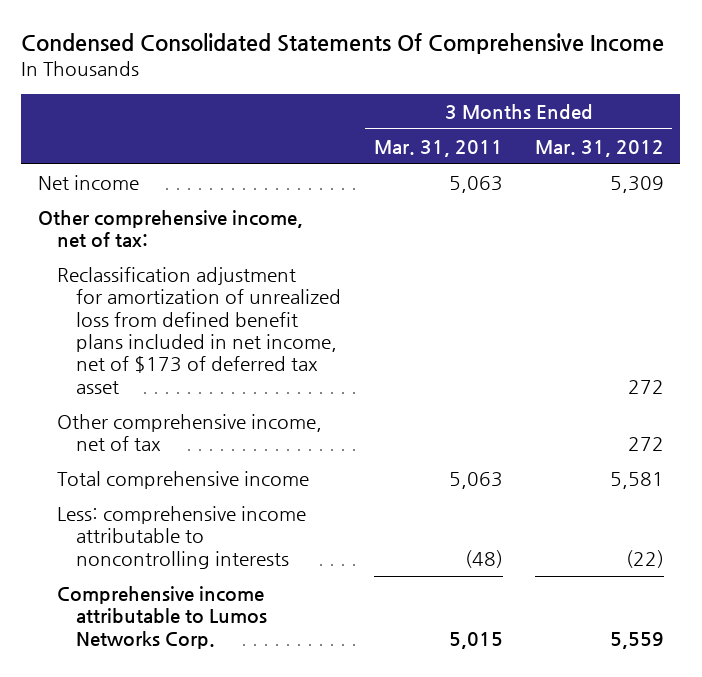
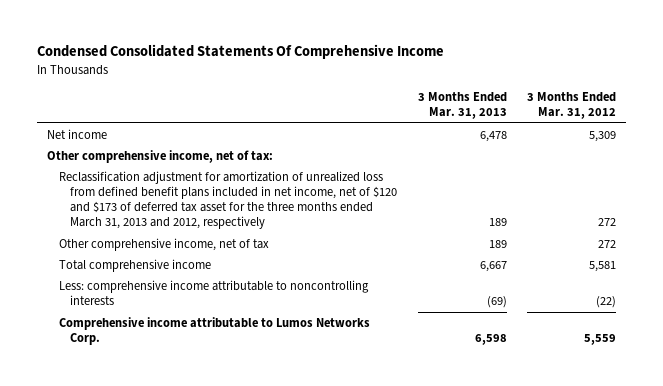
- | 3 Months Ended Mar. 31, 2011 | 3 Months Ended Mar. 31, 2012
+ | 3 Months Ended Mar. 31, 2013 | 3 Months Ended Mar. 31, 2012
- Reclassification adjustment for amortization of unrealized loss from defined benefit plans included in net income, net of $173 of deferred tax asset | | 272
+ Reclassification adjustment for amortization of unrealized loss from defined benefit plans included in net income, net of $120 and $173 of deferred tax asset for the three months ended March 31, 2013 and 2012, respectively | 189 | 272

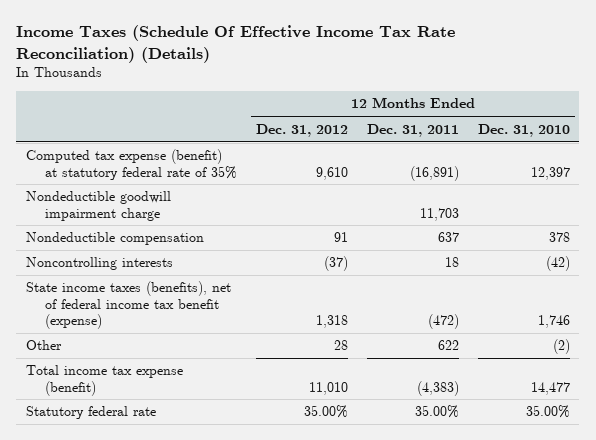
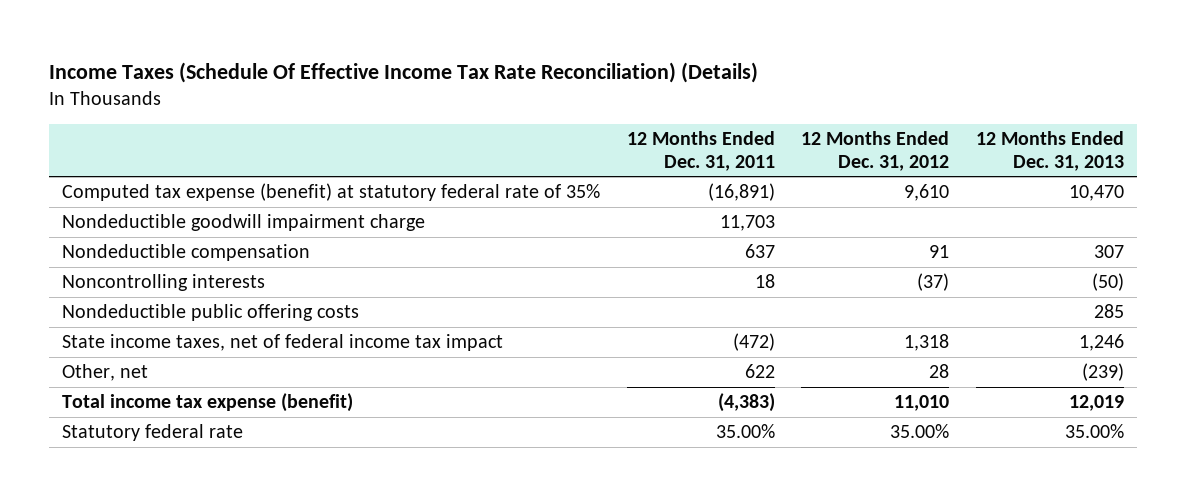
- | 12 Months Ended Dec. 31, 2012 | 12 Months Ended Dec. 31, 2011 | 12 Months Ended Dec. 31, 2010
+ | 12 Months Ended Dec. 31, 2011 | 12 Months Ended Dec. 31, 2012 | 12 Months Ended Dec. 31, 2013
- State income taxes (benefits), net of federal income tax benefit (expense) | 1,318 | (472) | 1,746
- Other | 28 | 622 | (2)
+ Nondeductible public offering costs | | | 285
+ State income taxes, net of federal income tax impact | (472) | 1,318 | 1,246
+ Other, net | 622 | 28 | (239)

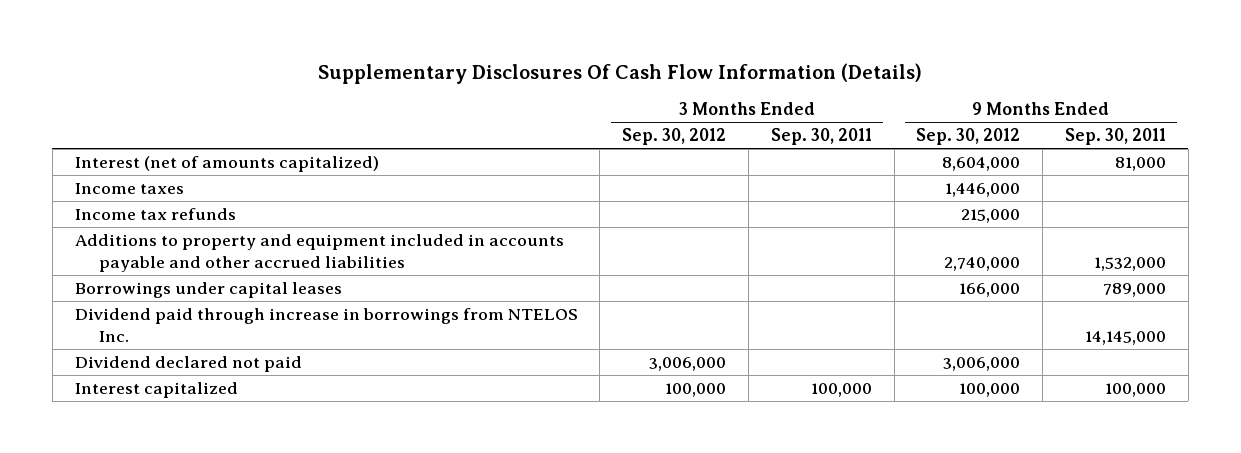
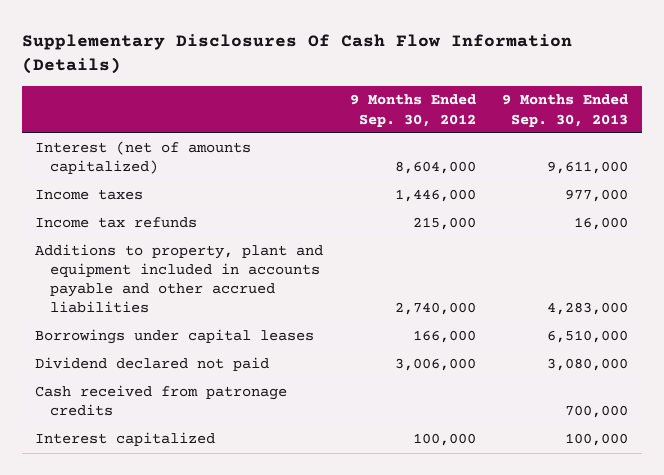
- | 3 Months Ended Sep. 30, 2012 | 3 Months Ended Sep. 30, 2011 | 9 Months Ended Sep. 30, 2012 | 9 Months Ended Sep. 30, 2011
+ | 9 Months Ended Sep. 30, 2012 | 9 Months Ended Sep. 30, 2013
- Additions to property and equipment included in accounts payable and other accrued liabilities | | | 2,740,000 | 1,532,000
+ Additions to property, plant and equipment included in accounts payable and other accrued liabilities | 2,740,000 | 4,283,000
- Dividend paid through increase in borrowings from NTELOS Inc. | | | | 14,145,000
+ Cash received from patronage credits | | 700,000

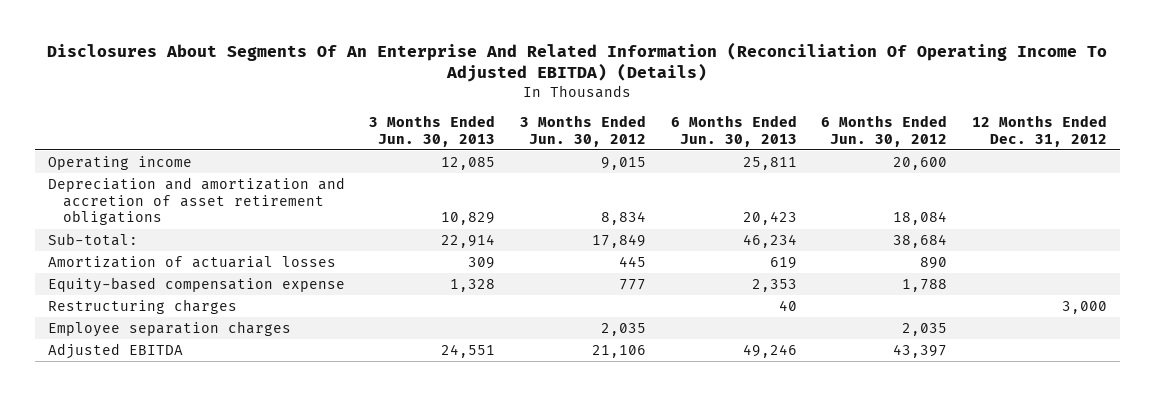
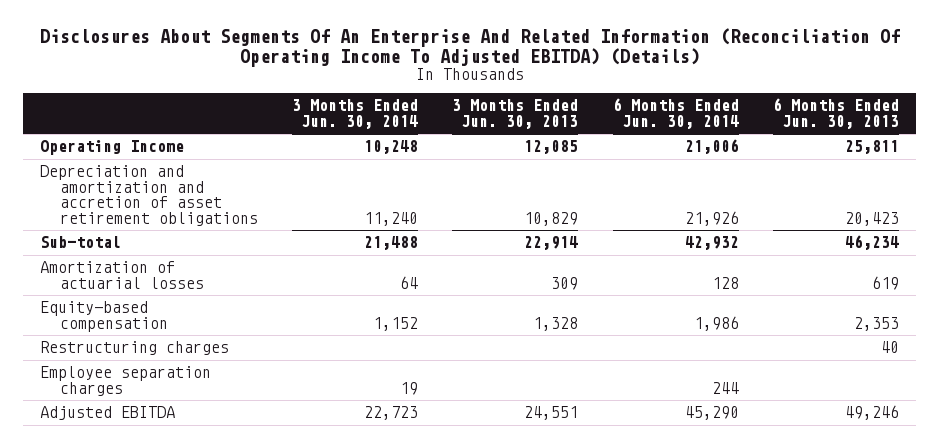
- | 3 Months Ended Jun. 30, 2013 | 3 Months Ended Jun. 30, 2012 | 6 Months Ended Jun. 30, 2013 | 6 Months Ended Jun. 30, 2012 | 12 Months Ended Dec. 31, 2012
+ | 3 Months Ended Jun. 30, 2014 | 3 Months Ended Jun. 30, 2013 | 6 Months Ended Jun. 30, 2014 | 6 Months Ended Jun. 30, 2013
- Operating income | 12,085 | 9,015 | 25,811 | 20,600 |
+ Operating Income | 10,248 | 12,085 | 21,006 | 25,811
- Sub-total: | 22,914 | 17,849 | 46,234 | 38,684 |
+ Sub-total | 21,488 | 22,914 | 42,932 | 46,234
- Equity-based compensation expense | 1,328 | 777 | 2,353 | 1,788 |
+ Equity-based compensation | 1,152 | 1,328 | 1,986 | 2,353

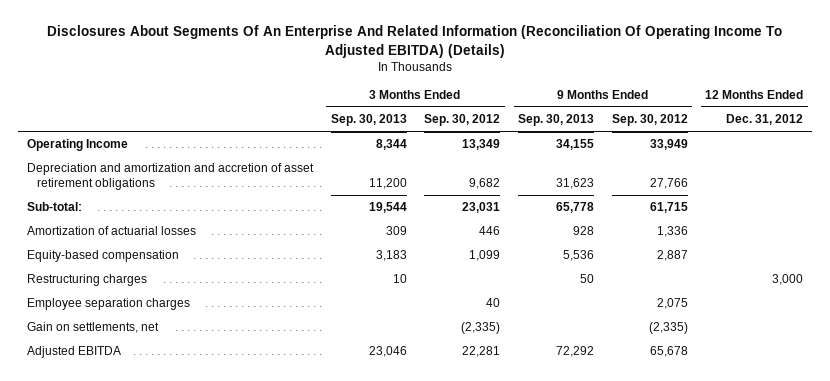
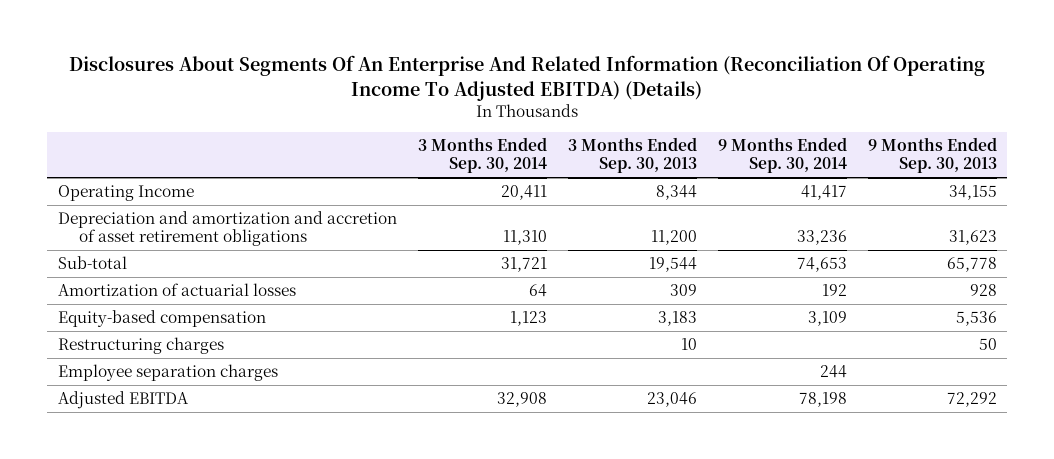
- | 3 Months Ended Sep. 30, 2013 | 3 Months Ended Sep. 30, 2012 | 9 Months Ended Sep. 30, 2013 | 9 Months Ended Sep. 30, 2012 | 12 Months Ended Dec. 31, 2012
+ | 3 Months Ended Sep. 30, 2014 | 3 Months Ended Sep. 30, 2013 | 9 Months Ended Sep. 30, 2014 | 9 Months Ended Sep. 30, 2013
- Sub-total: | 19,544 | 23,031 | 65,778 | 61,715 |
+ Sub-total | 31,721 | 19,544 | 74,653 | 65,778
- Gain on settlements, net | | (2,335) | | (2,335) |

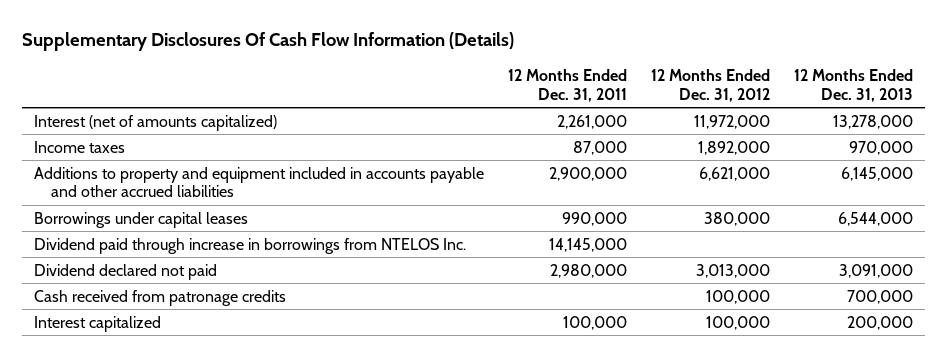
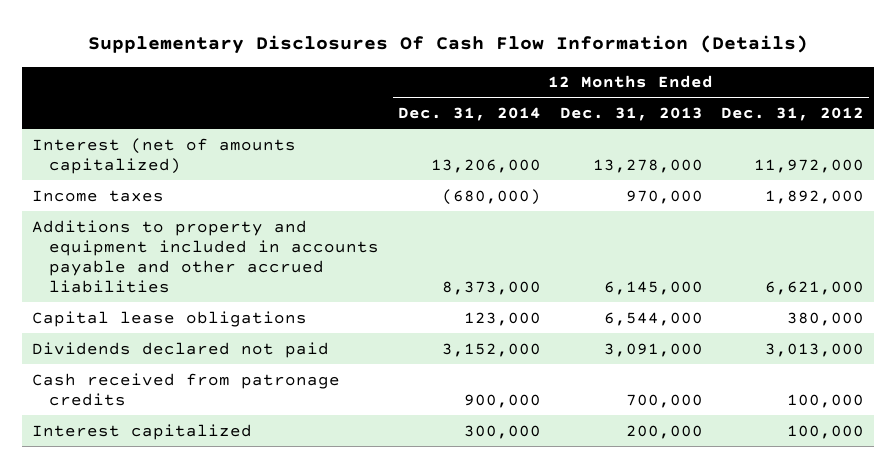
- | 12 Months Ended Dec. 31, 2011 | 12 Months Ended Dec. 31, 2012 | 12 Months Ended Dec. 31, 2013
+ | 12 Months Ended Dec. 31, 2014 | 12 Months Ended Dec. 31, 2013 | 12 Months Ended Dec. 31, 2012
- Borrowings under capital leases | 990,000 | 380,000 | 6,544,000
- Dividend paid through increase in borrowings from NTELOS Inc. | 14,145,000 | |
- Dividend declared not paid | 2,980,000 | 3,013,000 | 3,091,000
+ Capital lease obligations | 123,000 | 6,544,000 | 380,000
+ Dividends declared not paid | 3,152,000 | 3,091,000 | 3,013,000

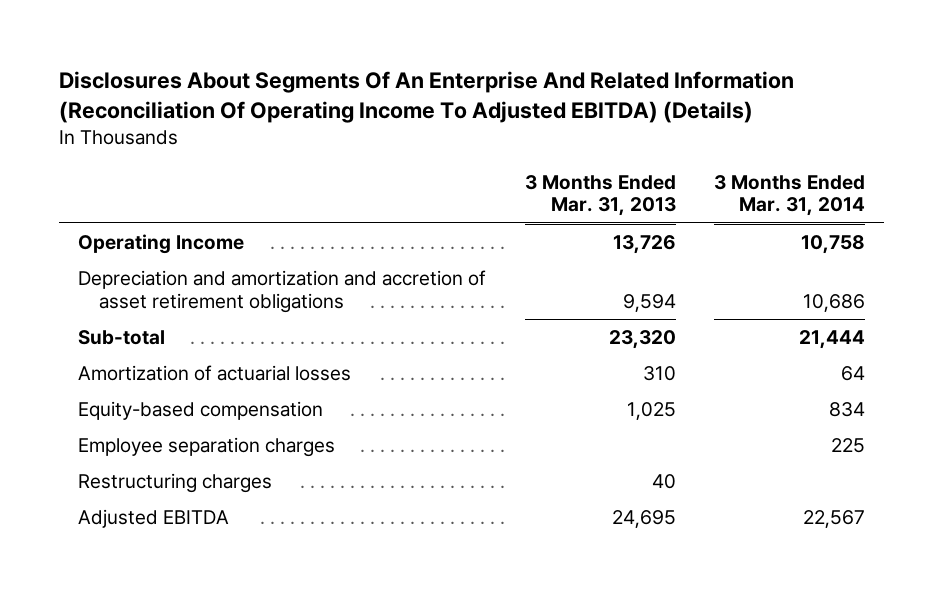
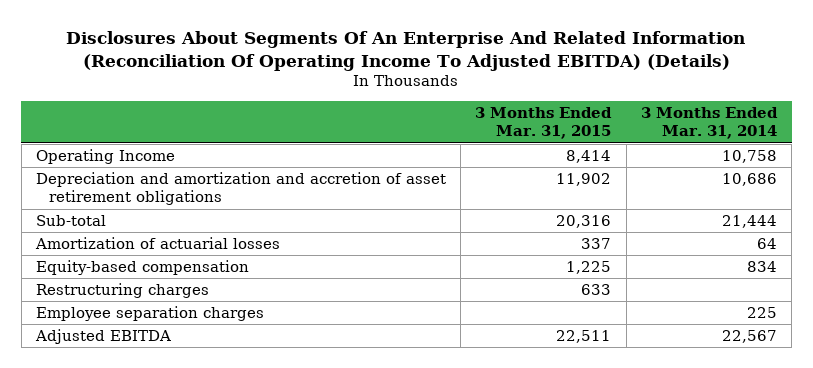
- | 3 Months Ended Mar. 31, 2013 | 3 Months Ended Mar. 31, 2014
+ | 3 Months Ended Mar. 31, 2015 | 3 Months Ended Mar. 31, 2014
moved down: Employee separation charges | | 225

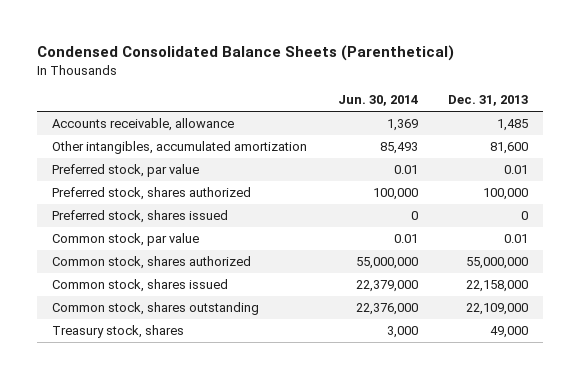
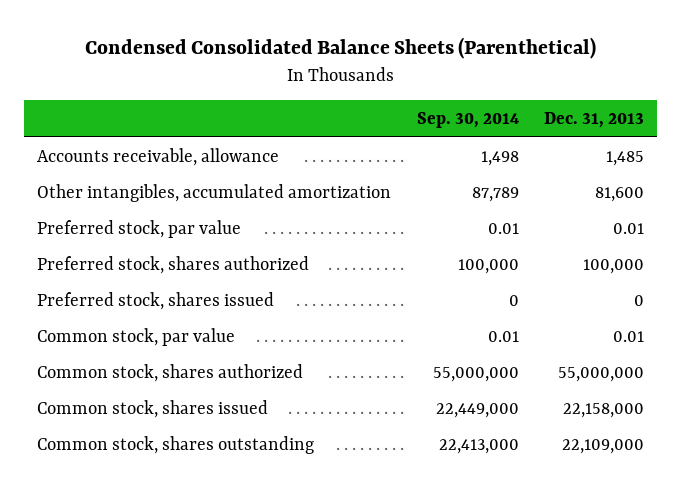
- | Jun. 30, 2014 | Dec. 31, 2013
+ | Sep. 30, 2014 | Dec. 31, 2013
- Treasury stock, shares | 3,000 | 49,000

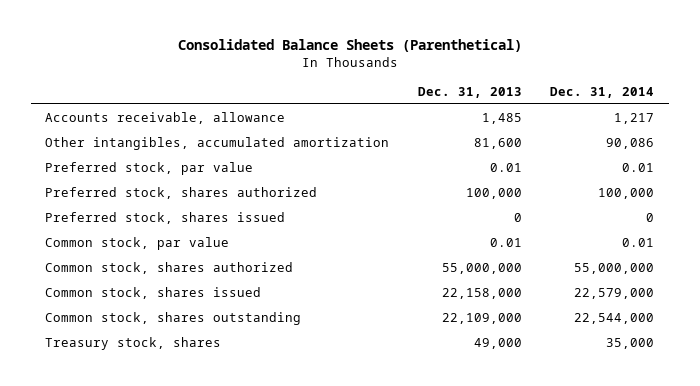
- Condensed Consolidated Balance Sheets (Parenthetical)
+ Consolidated Balance Sheets (Parenthetical)
- | Sep. 30, 2014 | Dec. 31, 2013
+ | Dec. 31, 2013 | Dec. 31, 2014
+ Treasury stock, shares | 49,000 | 35,000

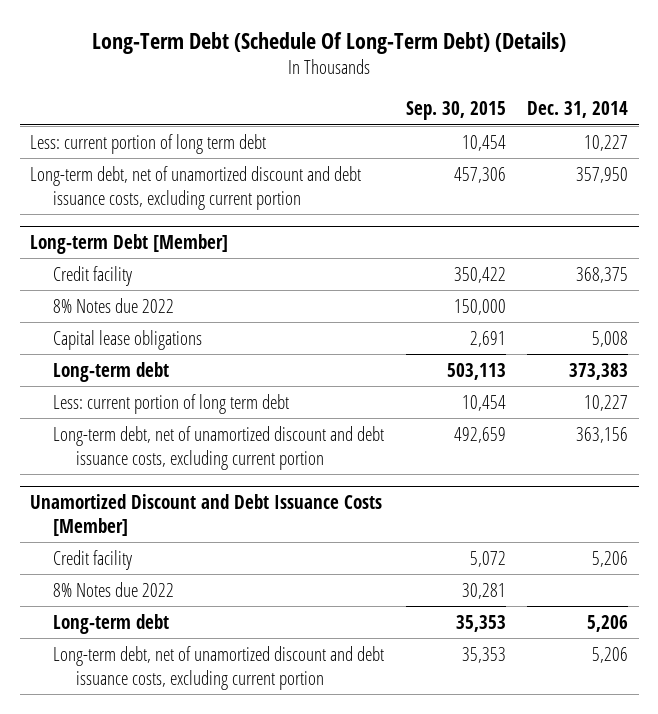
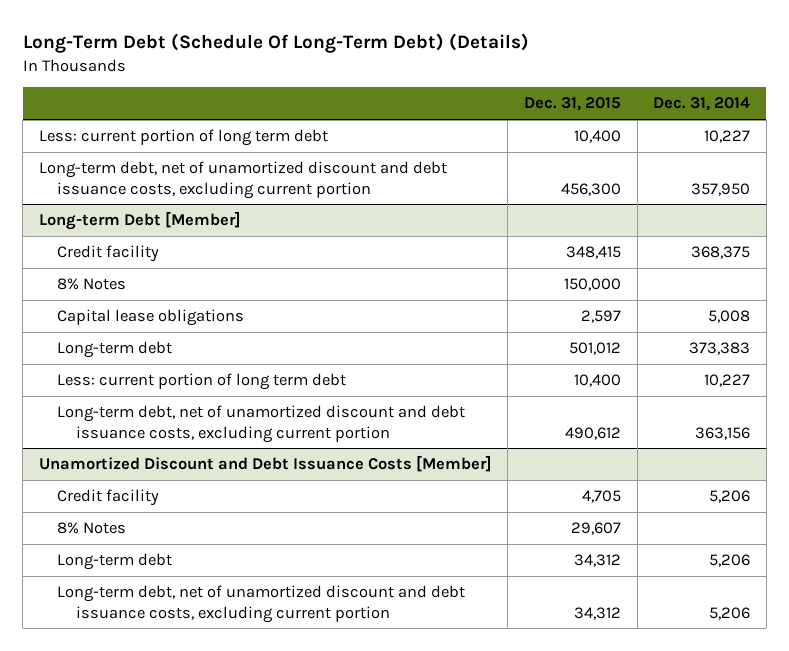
- | Sep. 30, 2015 | Dec. 31, 2014
+ | Dec. 31, 2015 | Dec. 31, 2014
@ Long-term Debt [Member]
- 8% Notes due 2022 | 150,000 |
+ 8% Notes | 150,000 |
@ Unamortized Discount and Debt Issuance Costs [Member]
- 8% Notes due 2022 | 30,281 |
+ 8% Notes | 29,607 |

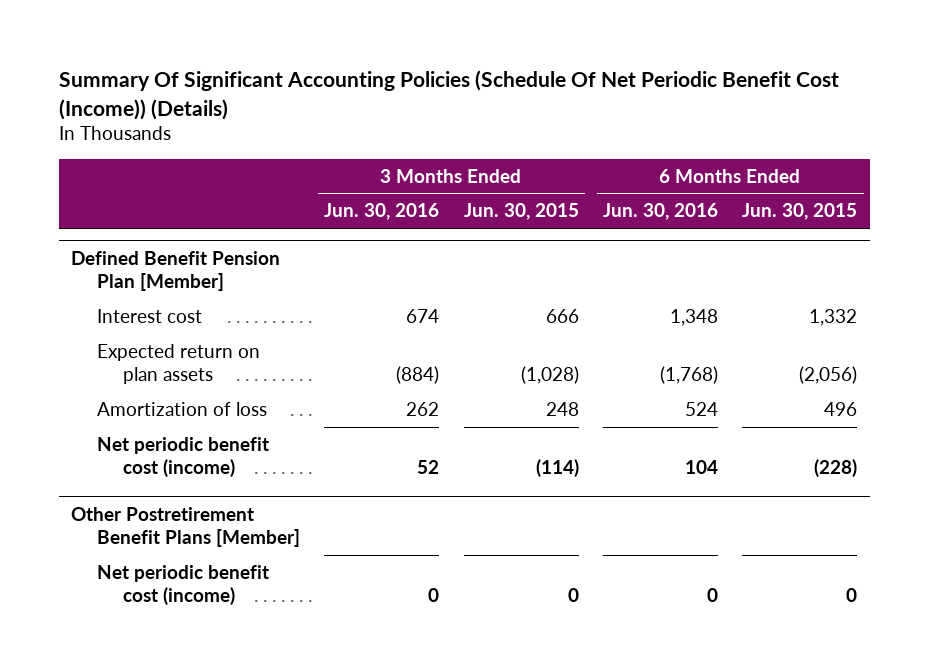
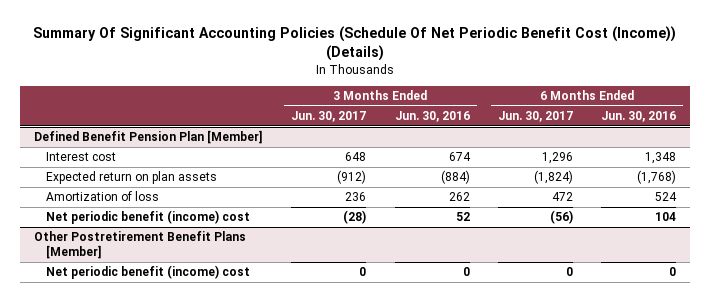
- | 3 Months Ended Jun. 30, 2016 | 3 Months Ended Jun. 30, 2015 | 6 Months Ended Jun. 30, 2016 | 6 Months Ended Jun. 30, 2015
+ | 3 Months Ended Jun. 30, 2017 | 3 Months Ended Jun. 30, 2016 | 6 Months Ended Jun. 30, 2017 | 6 Months Ended Jun. 30, 2016
@ Defined Benefit Pension Plan [Member]
- Net periodic benefit cost (income) | 52 | (114) | 104 | (228)
+ Net periodic benefit (income) cost | (28) | 52 | (56) | 104
@ Other Postretirement Benefit Plans [Member]
- Net periodic benefit cost (income) | 0 | 0 | 0 | 0
+ Net periodic benefit (income) cost | 0 | 0 | 0 | 0

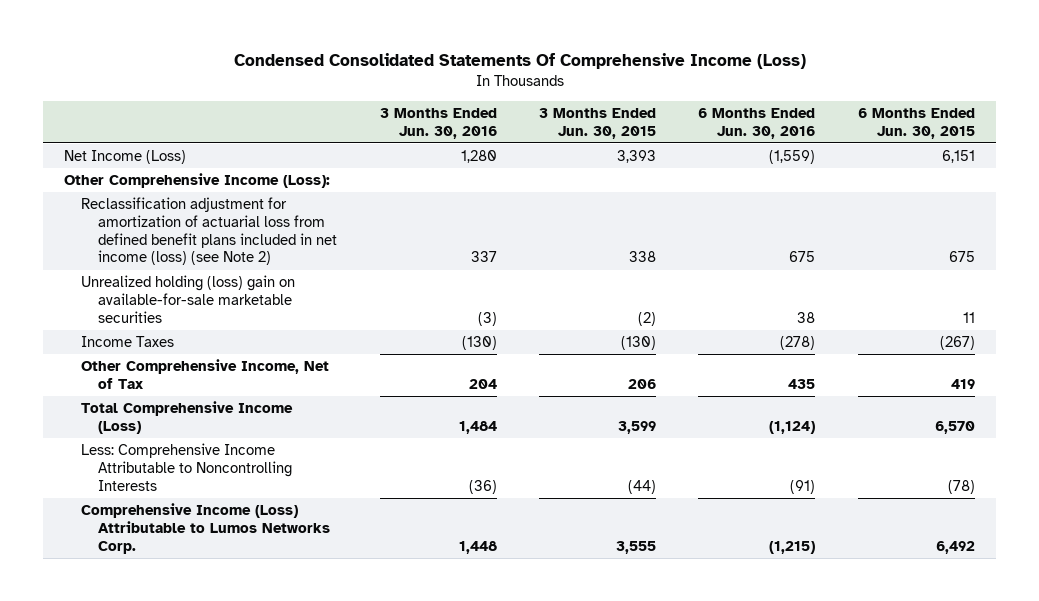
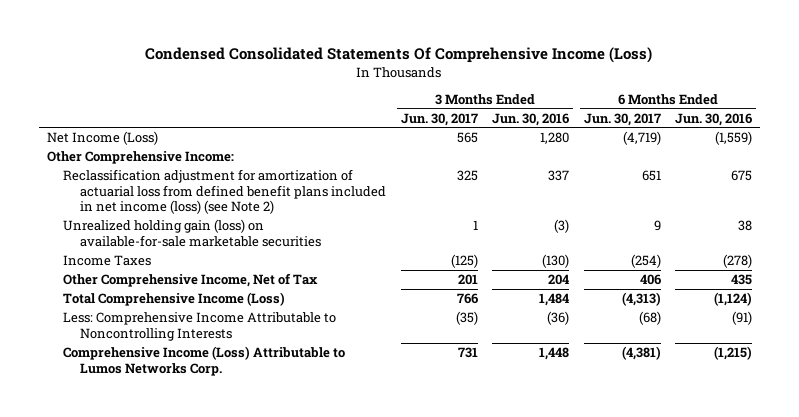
- | 3 Months Ended Jun. 30, 2016 | 3 Months Ended Jun. 30, 2015 | 6 Months Ended Jun. 30, 2016 | 6 Months Ended Jun. 30, 2015
+ | 3 Months Ended Jun. 30, 2017 | 3 Months Ended Jun. 30, 2016 | 6 Months Ended Jun. 30, 2017 | 6 Months Ended Jun. 30, 2016
- Other Comprehensive Income (Loss):
+ Other Comprehensive Income:
- Unrealized holding (loss) gain on available-for-sale marketable securities | (3) | (2) | 38 | 11
+ Unrealized holding gain (loss) on available-for-sale marketable securities | 1 | (3) | 9 | 38

